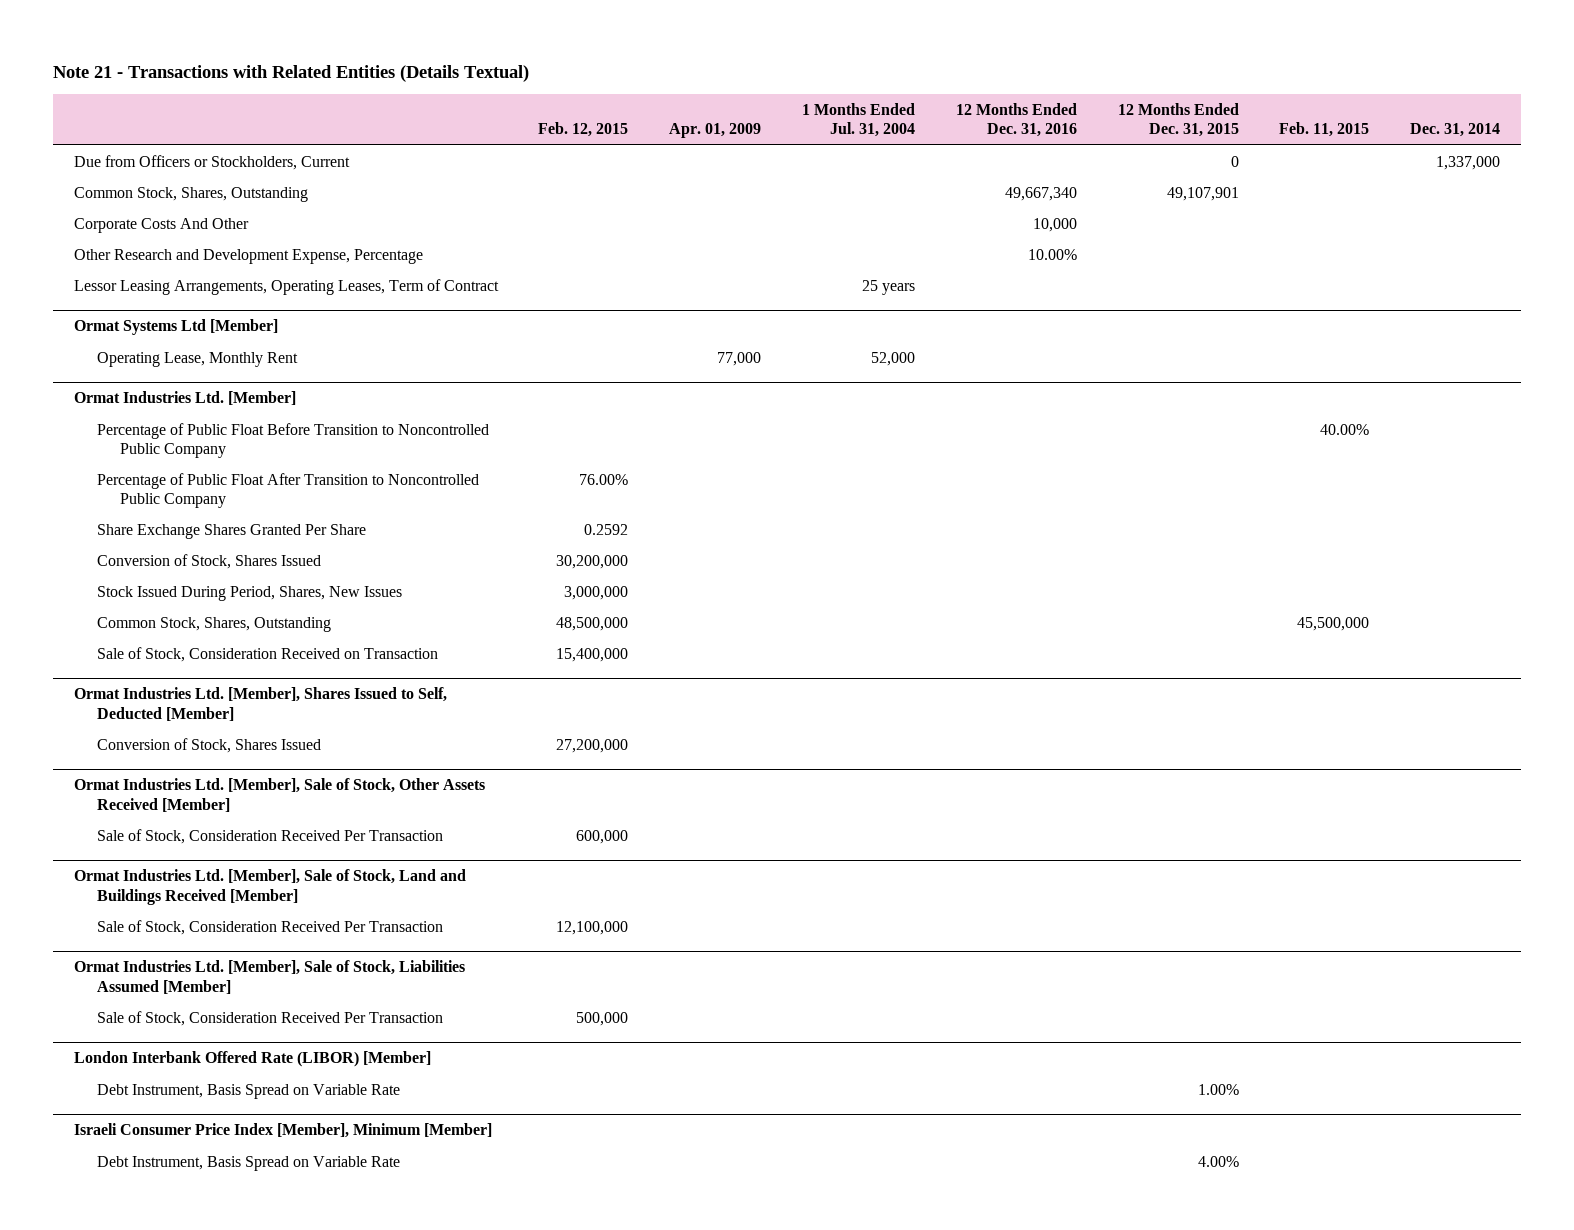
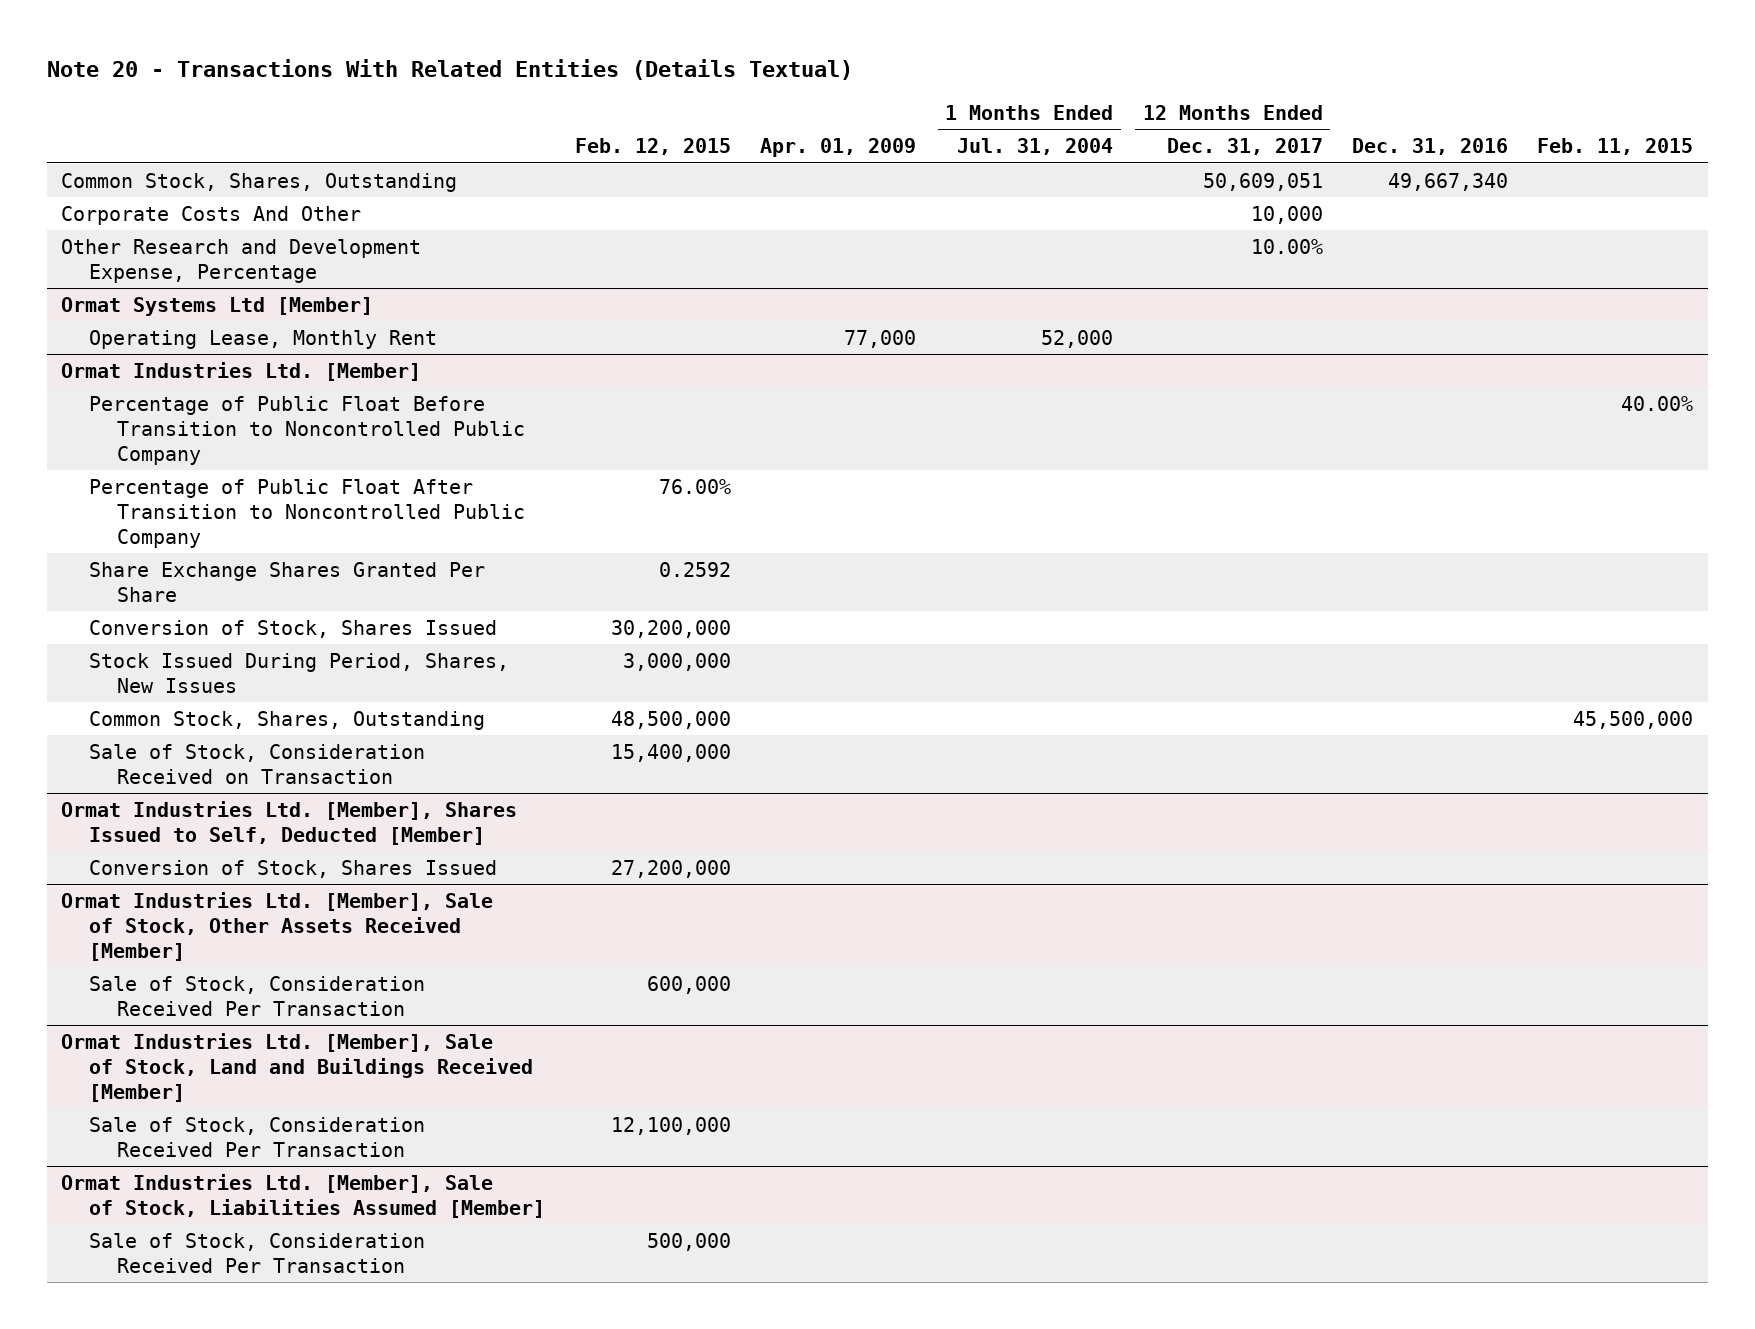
- Note 21 - Transactions with Related Entities (Details Textual)
+ Note 20 - Transactions With Related Entities (Details Textual)
- | Feb. 12, 2015 | Apr. 01, 2009 | 1 Months Ended Jul. 31, 2004 | 12 Months Ended Dec. 31, 2016 | 12 Months Ended Dec. 31, 2015 | Feb. 11, 2015 | Dec. 31, 2014
+ | Feb. 12, 2015 | Apr. 01, 2009 | 1 Months Ended Jul. 31, 2004 | 12 Months Ended Dec. 31, 2017 | Dec. 31, 2016 | Feb. 11, 2015
- Due from Officers or Stockholders, Current | | | | | 0 | | 1,337,000
- Lessor Leasing Arrangements, Operating Leases, Term of Contract | | | 25 years | | | |
- London Interbank Offered Rate (LIBOR) [Member]
- Debt Instrument, Basis Spread on Variable Rate | | | | | 1.00% | |
- Israeli Consumer Price Index [Member], Minimum [Member]
- Debt Instrument, Basis Spread on Variable Rate | | | | | 4.00% | |

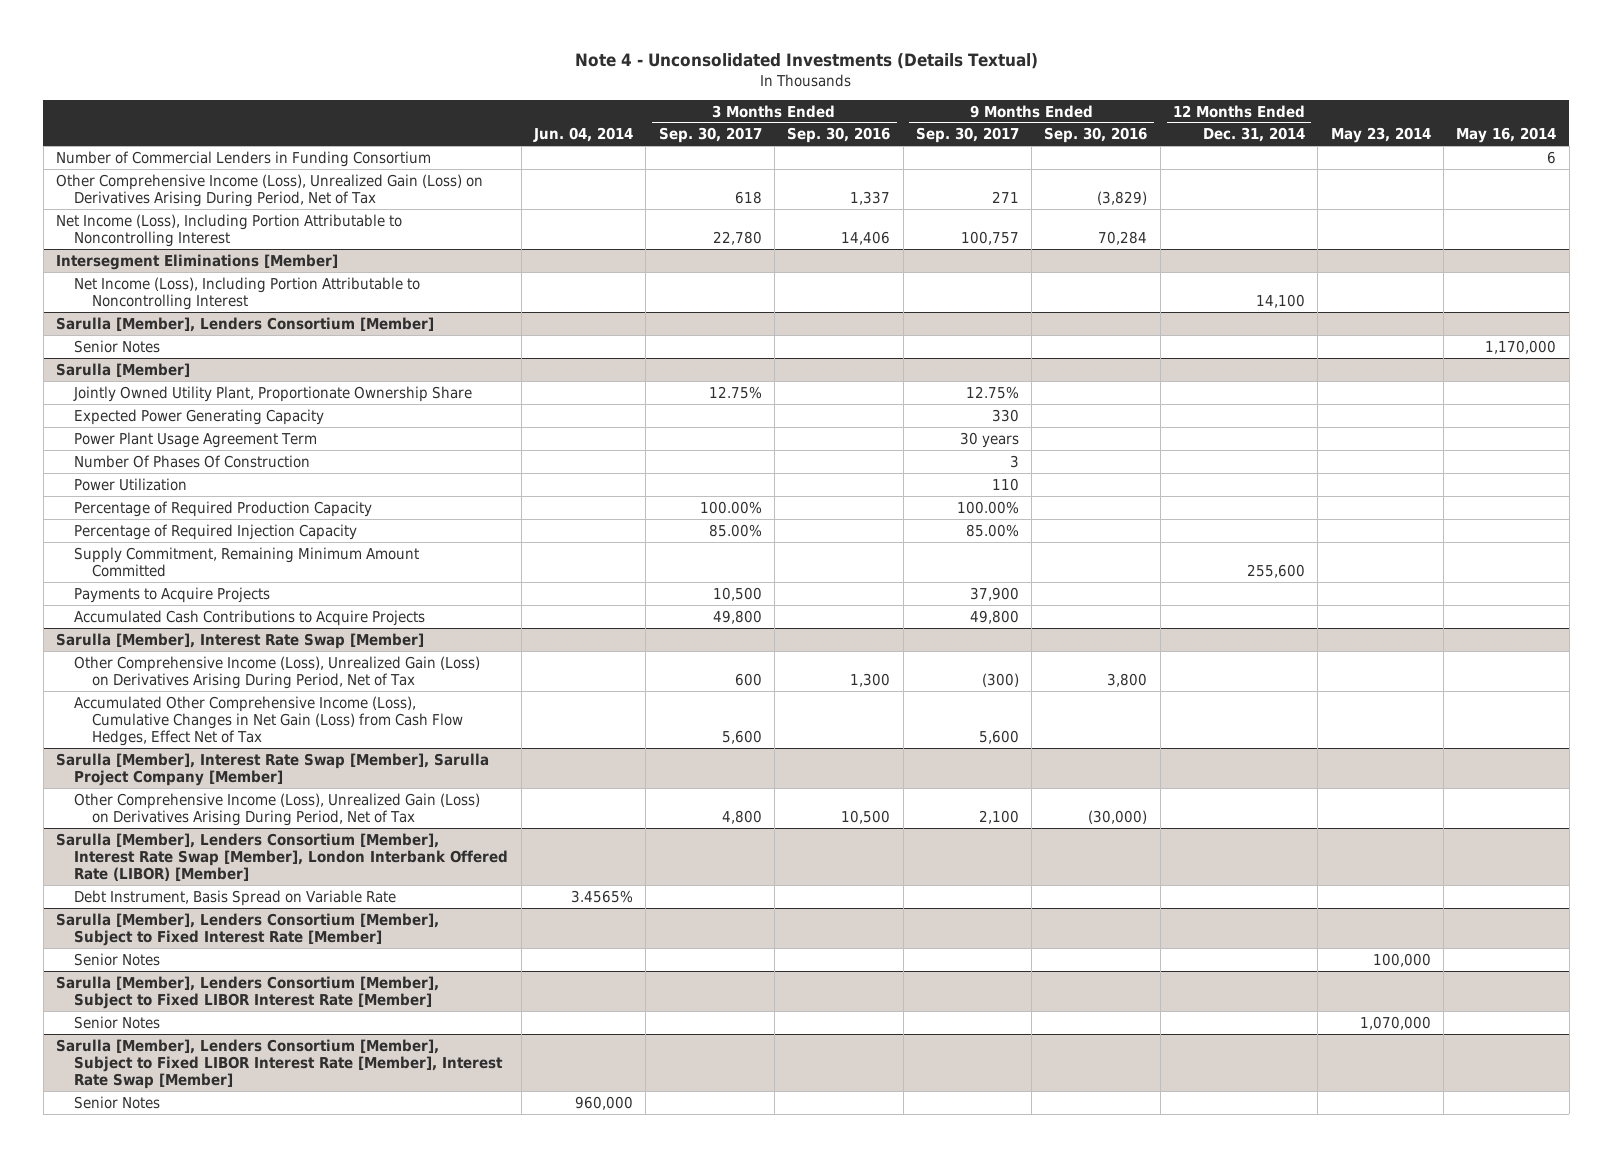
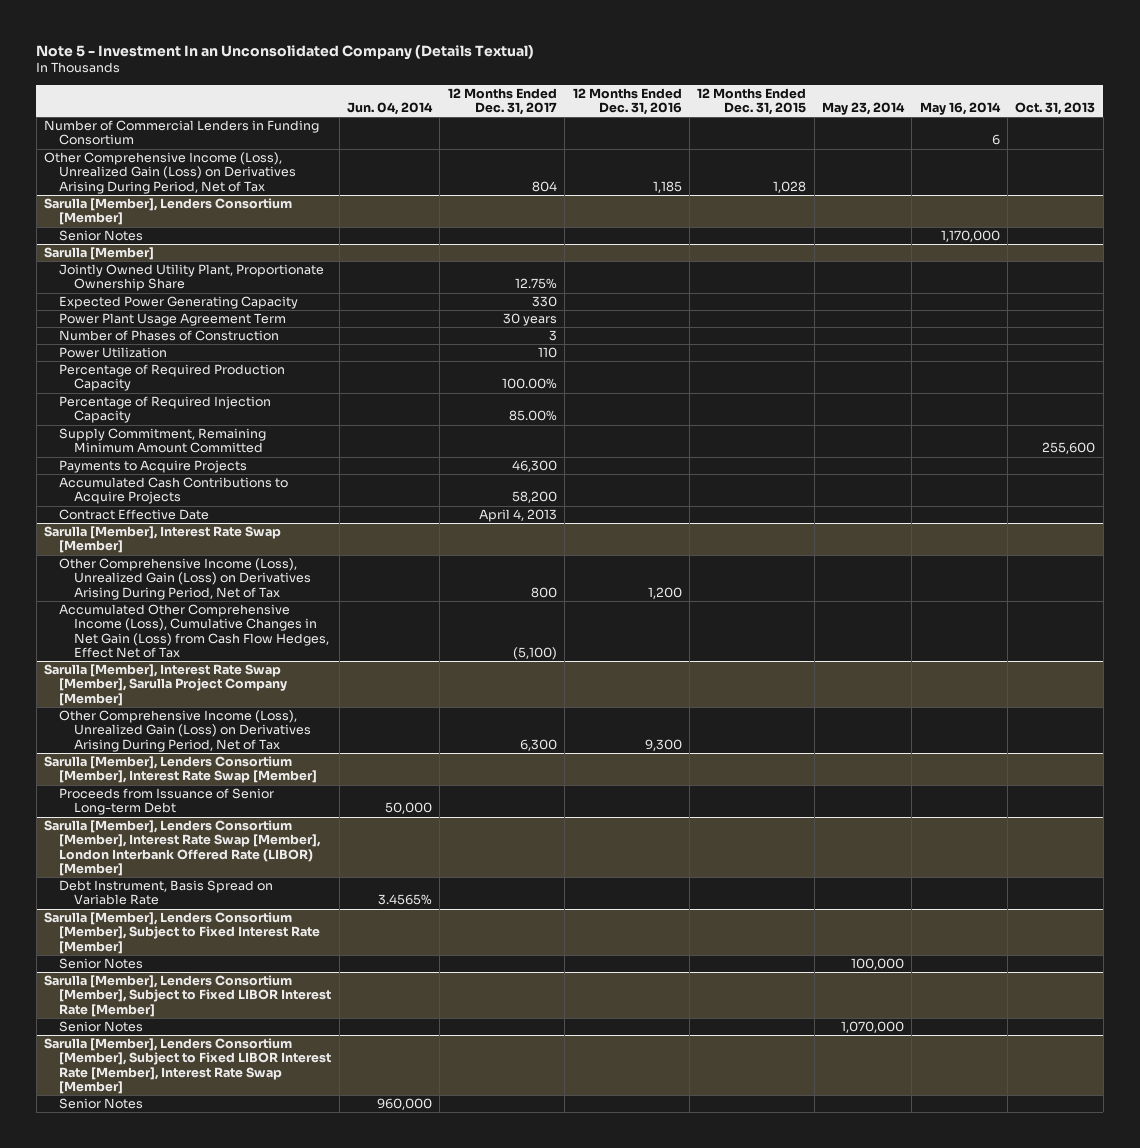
- Note 4 - Unconsolidated Investments (Details Textual)
+ Note 5 - Investment In an Unconsolidated Company (Details Textual)
- | Jun. 04, 2014 | 3 Months Ended Sep. 30, 2017 | 3 Months Ended Sep. 30, 2016 | 9 Months Ended Sep. 30, 2017 | 9 Months Ended Sep. 30, 2016 | 12 Months Ended Dec. 31, 2014 | May 23, 2014 | May 16, 2014
+ | Jun. 04, 2014 | 12 Months Ended Dec. 31, 2017 | 12 Months Ended Dec. 31, 2016 | 12 Months Ended Dec. 31, 2015 | May 23, 2014 | May 16, 2014 | Oct. 31, 2013
- Net Income (Loss), Including Portion Attributable to Noncontrolling Interest | | 22,780 | 14,406 | 100,757 | 70,284 | | |
- Intersegment Eliminations [Member]
- Net Income (Loss), Including Portion Attributable to Noncontrolling Interest | | | | | | 14,100 | |
@ Sarulla [Member]
- Number Of Phases Of Construction | | | | 3 | | | |
+ Number of Phases of Construction | | 3 | | | | |
+ Contract Effective Date | | April 4, 2013 | | | | |
+ Sarulla [Member], Lenders Consortium [Member], Interest Rate Swap [Member]
+ Proceeds from Issuance of Senior Long-term Debt | 50,000 | | | | | |

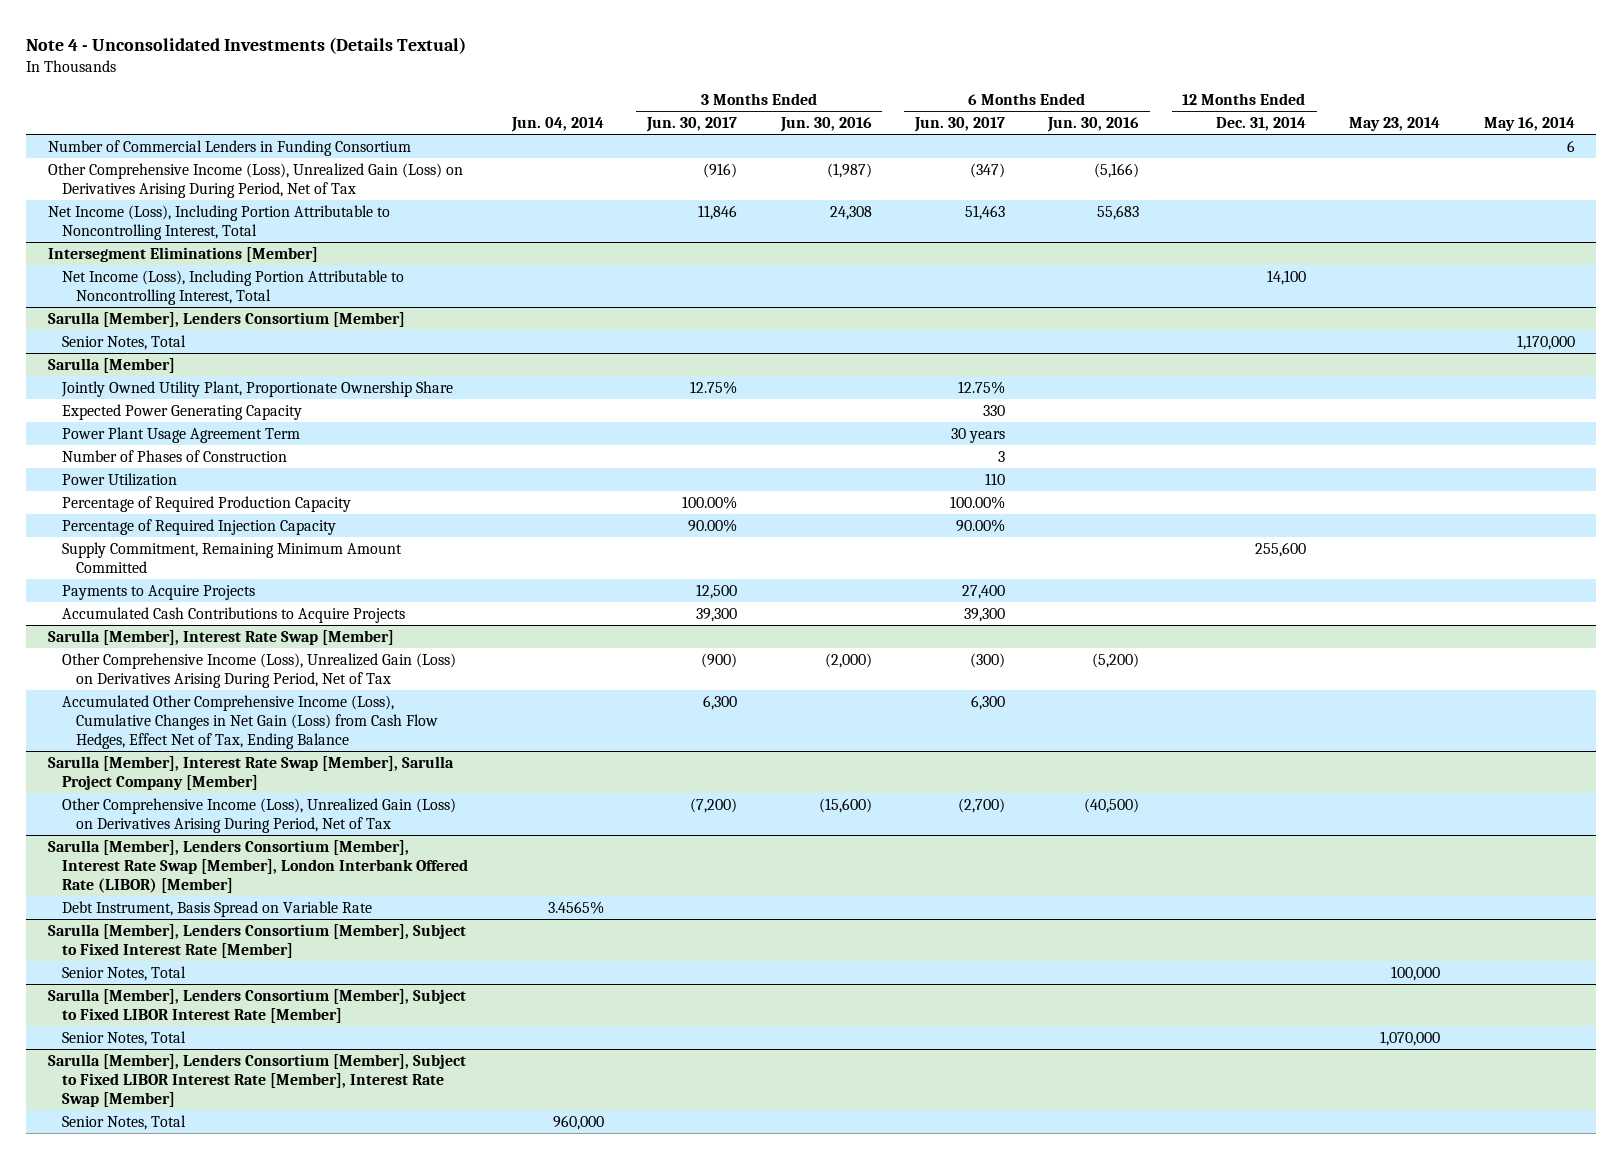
- Note 5 - Investment In an Unconsolidated Company (Details Textual)
+ Note 4 - Unconsolidated Investments (Details Textual)
- | Jun. 04, 2014 | 12 Months Ended Dec. 31, 2017 | 12 Months Ended Dec. 31, 2016 | 12 Months Ended Dec. 31, 2015 | May 23, 2014 | May 16, 2014 | Oct. 31, 2013
+ | Jun. 04, 2014 | 3 Months Ended Jun. 30, 2017 | 3 Months Ended Jun. 30, 2016 | 6 Months Ended Jun. 30, 2017 | 6 Months Ended Jun. 30, 2016 | 12 Months Ended Dec. 31, 2014 | May 23, 2014 | May 16, 2014
+ Net Income (Loss), Including Portion Attributable to Noncontrolling Interest, Total | | 11,846 | 24,308 | 51,463 | 55,683 | | |
+ Intersegment Eliminations [Member]
+ Net Income (Loss), Including Portion Attributable to Noncontrolling Interest, Total | | | | | | 14,100 | |
@ Sarulla [Member], Lenders Consortium [Member]
- Senior Notes | | | | | | 1,170,000 |
+ Senior Notes, Total | | | | | | | | 1,170,000
@ Sarulla [Member]
- Contract Effective Date | | April 4, 2013 | | | | |
@ Sarulla [Member], Interest Rate Swap [Member]
- Accumulated Other Comprehensive Income (Loss), Cumulative Changes in Net Gain (Loss) from Cash Flow Hedges, Effect Net of Tax | | (5,100) | | | | |
+ Accumulated Other Comprehensive Income (Loss), Cumulative Changes in Net Gain (Loss) from Cash Flow Hedges, Effect Net of Tax, Ending Balance | | 6,300 | | 6,300 | | | |
- Sarulla [Member], Lenders Consortium [Member], Interest Rate Swap [Member]
- Proceeds from Issuance of Senior Long-term Debt | 50,000 | | | | | |
@ Sarulla [Member], Lenders Consortium [Member], Subject to Fixed Interest Rate [Member]
- Senior Notes | | | | | 100,000 | |
+ Senior Notes, Total | | | | | | | 100,000 |
@ Sarulla [Member], Lenders Consortium [Member], Subject to Fixed LIBOR Interest Rate [Member]
- Senior Notes | | | | | 1,070,000 | |
+ Senior Notes, Total | | | | | | | 1,070,000 |
@ Sarulla [Member], Lenders Consortium [Member], Subject to Fixed LIBOR Interest Rate [Member], Interest Rate Swap [Member]
- Senior Notes | 960,000 | | | | | |
+ Senior Notes, Total | 960,000 | | | | | | |

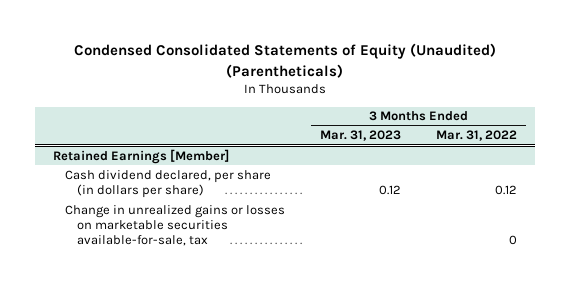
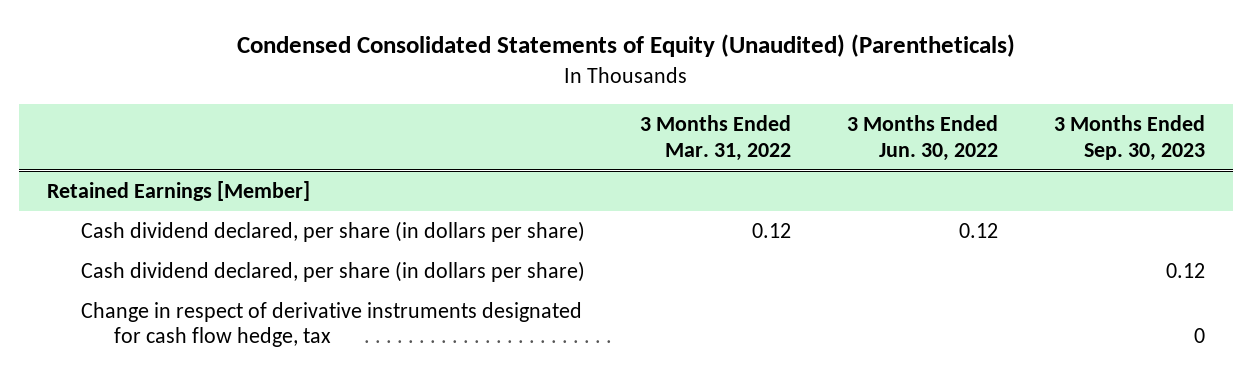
- | 3 Months Ended Mar. 31, 2023 | 3 Months Ended Mar. 31, 2022
+ | 3 Months Ended Mar. 31, 2022 | 3 Months Ended Jun. 30, 2022 | 3 Months Ended Sep. 30, 2023
@ Retained Earnings [Member]
- Change in unrealized gains or losses on marketable securities available-for-sale, tax | | 0
+ Cash dividend declared, per share (in dollars per share) | | | 0.12
+ Change in respect of derivative instruments designated for cash flow hedge, tax | | | 0

